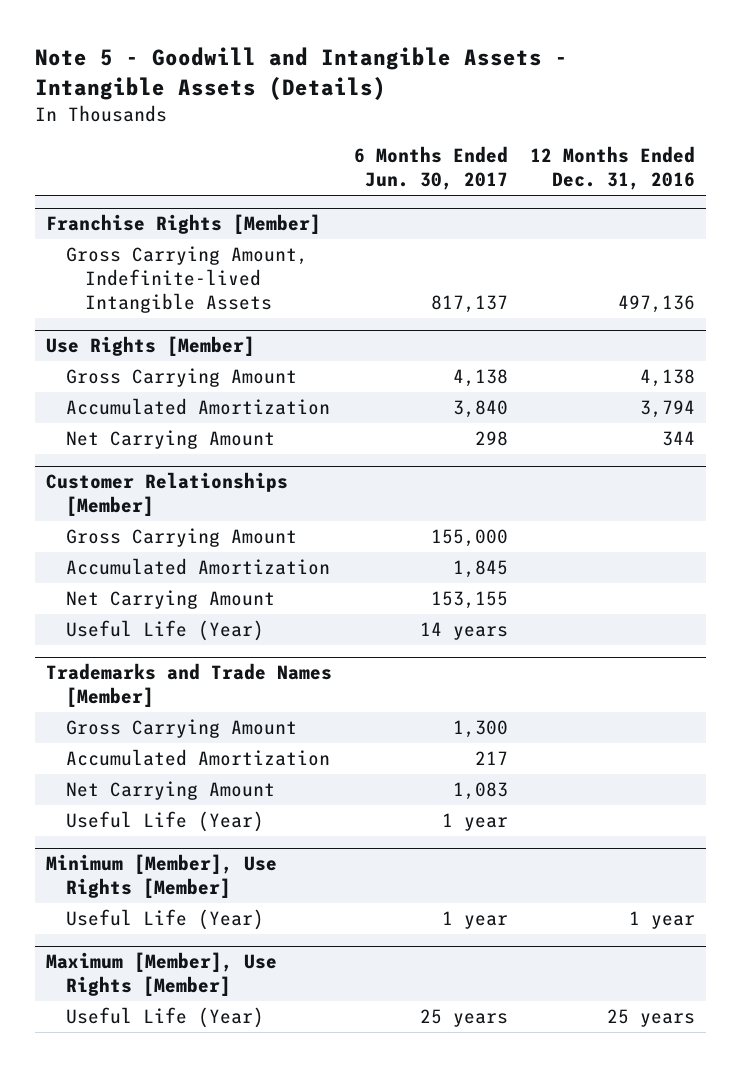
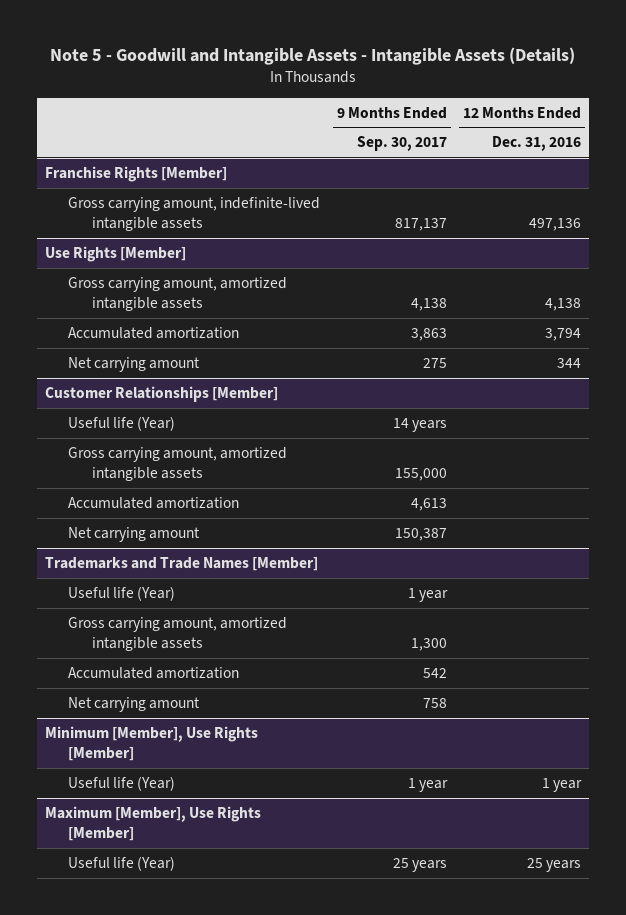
- | 6 Months Ended Jun. 30, 2017 | 12 Months Ended Dec. 31, 2016
+ | 9 Months Ended Sep. 30, 2017 | 12 Months Ended Dec. 31, 2016
@ Franchise Rights [Member]
- Gross Carrying Amount, Indefinite-lived Intangible Assets | 817,137 | 497,136
+ Gross carrying amount, indefinite-lived intangible assets | 817,137 | 497,136
@ Use Rights [Member]
- Gross Carrying Amount | 4,138 | 4,138
- Accumulated Amortization | 3,840 | 3,794
- Net Carrying Amount | 298 | 344
+ Gross carrying amount, amortized intangible assets | 4,138 | 4,138
+ Accumulated amortization | 3,863 | 3,794
+ Net carrying amount | 275 | 344
@ Customer Relationships [Member]
- Gross Carrying Amount | 155,000 |
- Accumulated Amortization | 1,845 |
- Net Carrying Amount | 153,155 |
- Useful Life (Year) | 14 years |
+ Useful life (Year) | 14 years |
+ Gross carrying amount, amortized intangible assets | 155,000 |
+ Accumulated amortization | 4,613 |
+ Net carrying amount | 150,387 |
@ Trademarks and Trade Names [Member]
- Gross Carrying Amount | 1,300 |
- Accumulated Amortization | 217 |
- Net Carrying Amount | 1,083 |
- Useful Life (Year) | 1 year |
+ Useful life (Year) | 1 year |
+ Gross carrying amount, amortized intangible assets | 1,300 |
+ Accumulated amortization | 542 |
+ Net carrying amount | 758 |
@ Minimum [Member], Use Rights [Member]
- Useful Life (Year) | 1 year | 1 year
+ Useful life (Year) | 1 year | 1 year
@ Maximum [Member], Use Rights [Member]
- Useful Life (Year) | 25 years | 25 years
+ Useful life (Year) | 25 years | 25 years

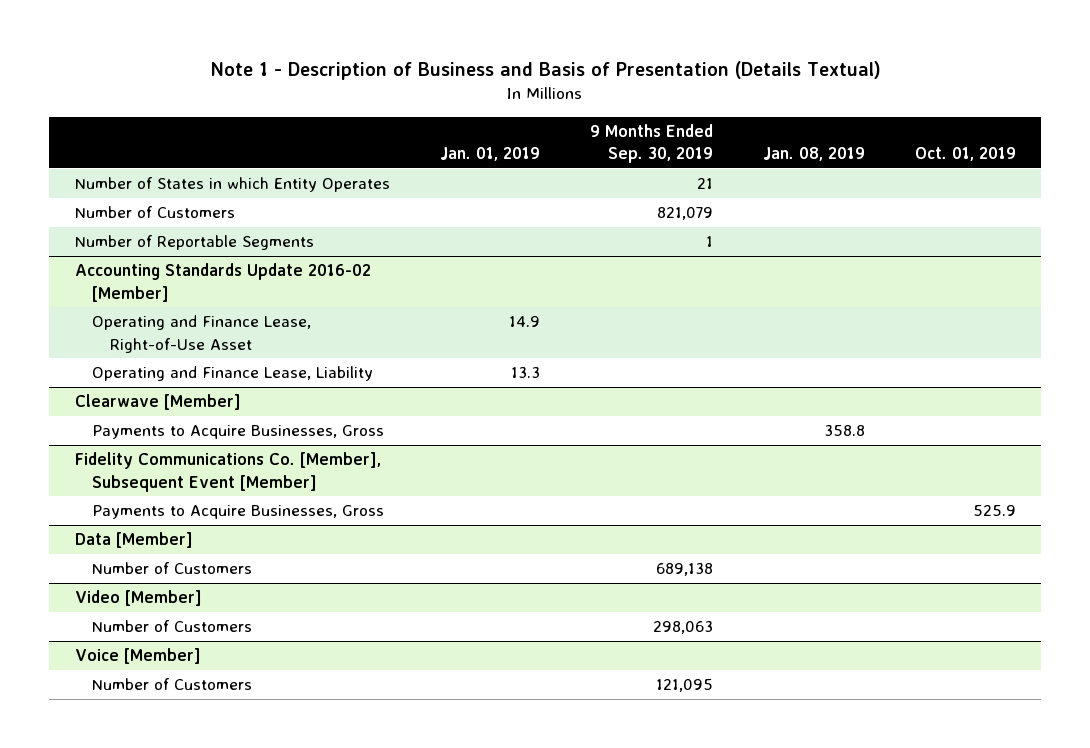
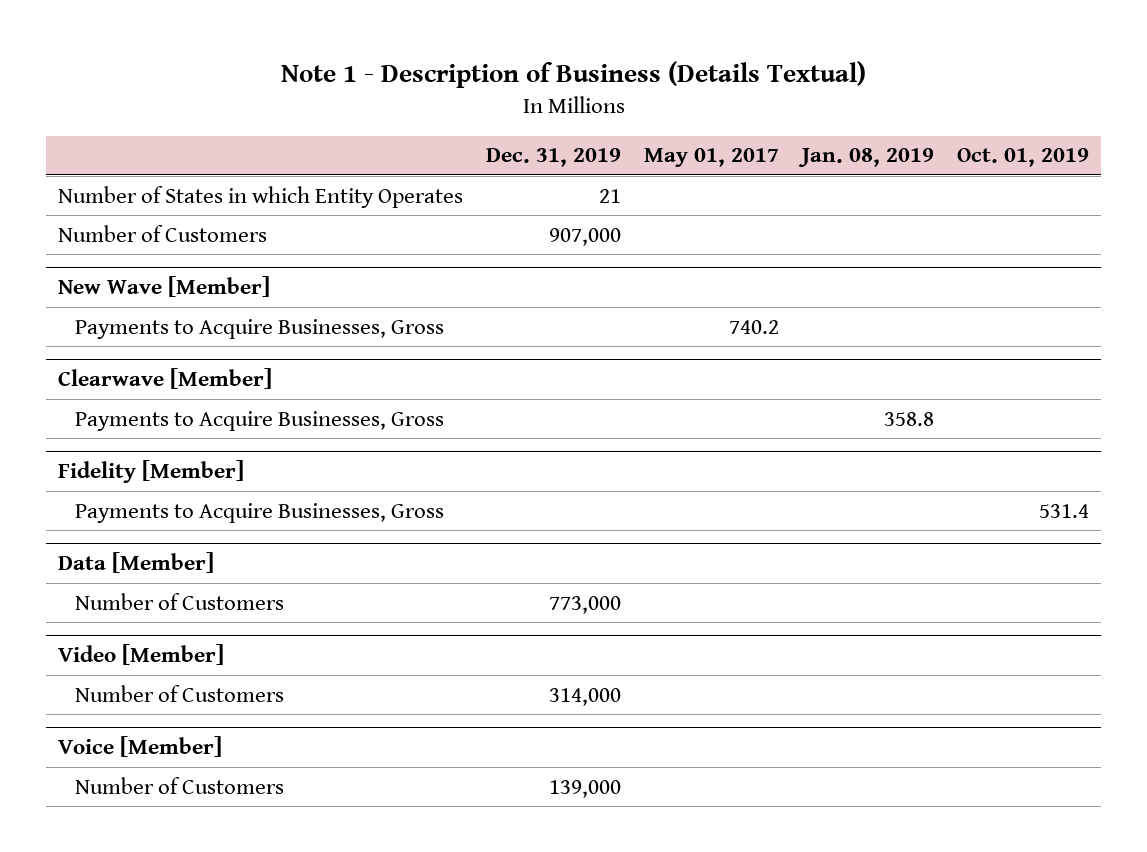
- Note 1 - Description of Business and Basis of Presentation (Details Textual)
+ Note 1 - Description of Business (Details Textual)
- | Jan. 01, 2019 | 9 Months Ended Sep. 30, 2019 | Jan. 08, 2019 | Oct. 01, 2019
+ | Dec. 31, 2019 | May 01, 2017 | Jan. 08, 2019 | Oct. 01, 2019
- Number of Reportable Segments | | 1 | |
- Accounting Standards Update 2016-02 [Member]
- Operating and Finance Lease, Right-of-Use Asset | 14.9 | | |
- Operating and Finance Lease, Liability | 13.3 | | |
+ New Wave [Member]
+ Payments to Acquire Businesses, Gross | | 740.2 | |
- Fidelity Communications Co. [Member], Subsequent Event [Member]
- Payments to Acquire Businesses, Gross | | | | 525.9
+ Fidelity [Member]
+ Payments to Acquire Businesses, Gross | | | | 531.4

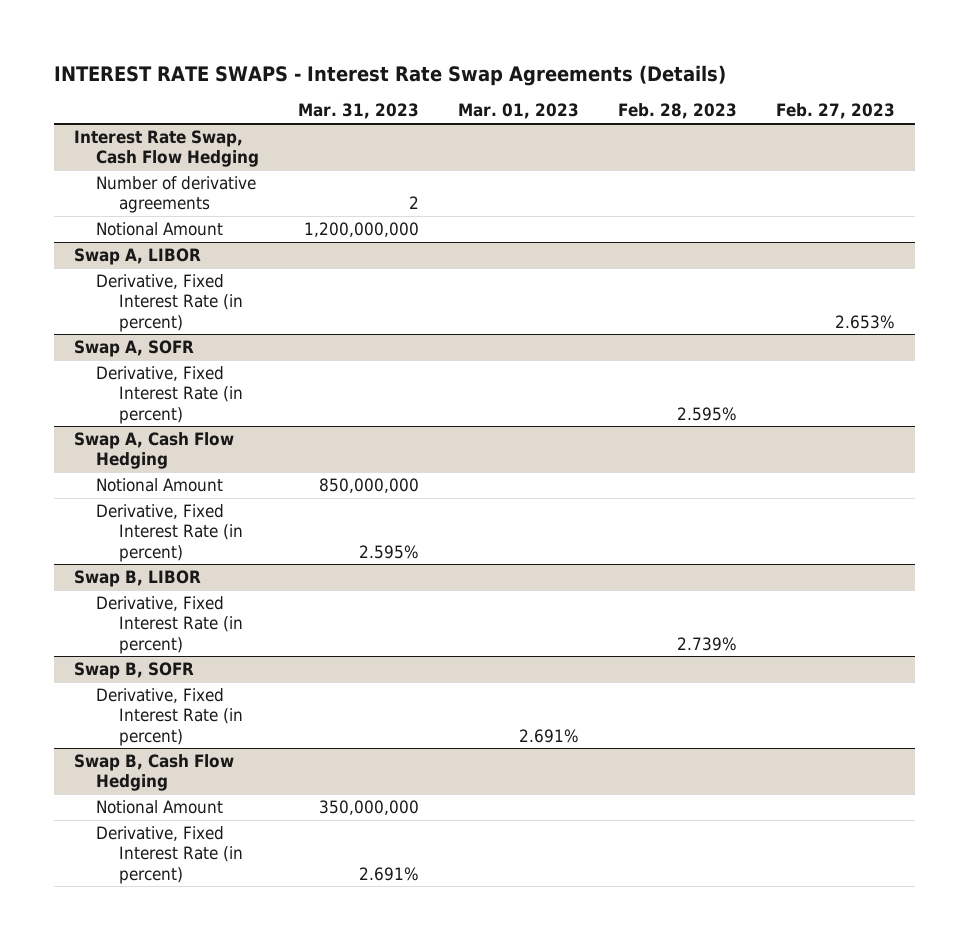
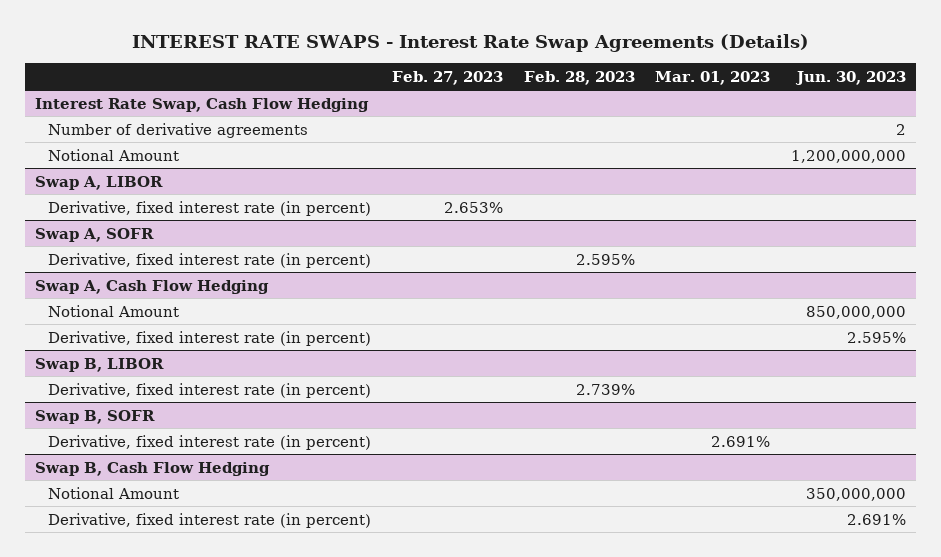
- | Mar. 31, 2023 | Mar. 01, 2023 | Feb. 28, 2023 | Feb. 27, 2023
+ | Feb. 27, 2023 | Feb. 28, 2023 | Mar. 01, 2023 | Jun. 30, 2023
@ Swap A, LIBOR
- Derivative, Fixed Interest Rate (in percent) | | | | 2.653%
+ Derivative, fixed interest rate (in percent) | 2.653% | | |
@ Swap A, SOFR
- Derivative, Fixed Interest Rate (in percent) | | | 2.595% |
+ Derivative, fixed interest rate (in percent) | | 2.595% | |
@ Swap A, Cash Flow Hedging
- Derivative, Fixed Interest Rate (in percent) | 2.595% | | |
+ Derivative, fixed interest rate (in percent) | | | | 2.595%
@ Swap B, LIBOR
- Derivative, Fixed Interest Rate (in percent) | | | 2.739% |
+ Derivative, fixed interest rate (in percent) | | 2.739% | |
@ Swap B, SOFR
- Derivative, Fixed Interest Rate (in percent) | | 2.691% | |
+ Derivative, fixed interest rate (in percent) | | | 2.691% |
@ Swap B, Cash Flow Hedging
- Derivative, Fixed Interest Rate (in percent) | 2.691% | | |
+ Derivative, fixed interest rate (in percent) | | | | 2.691%

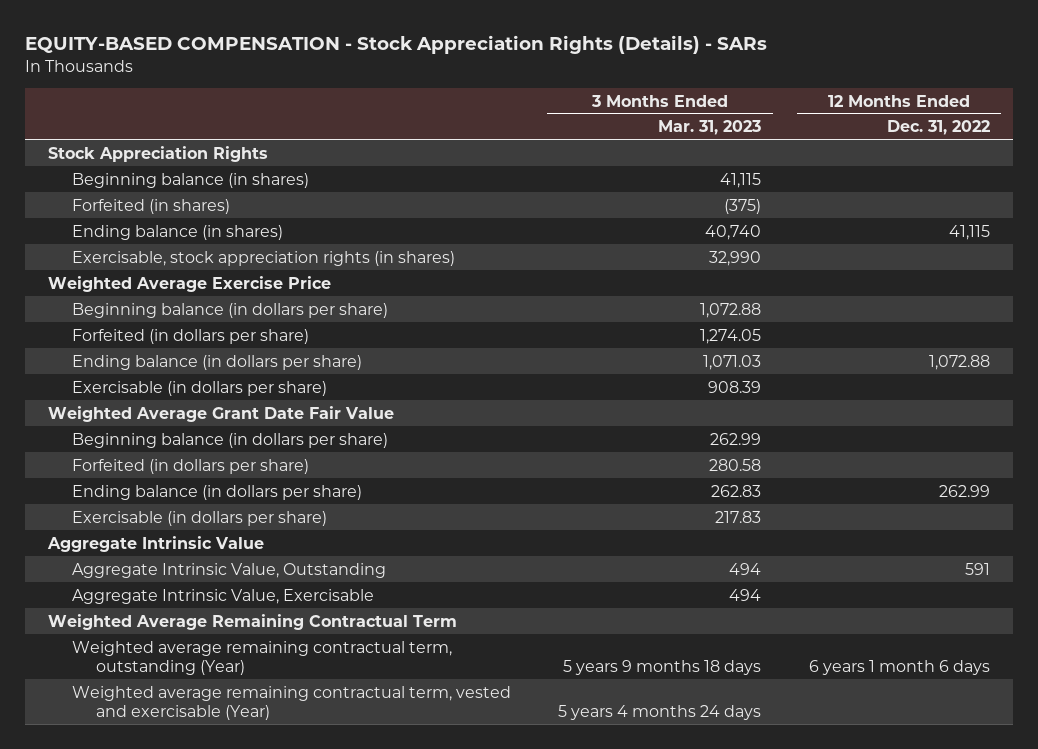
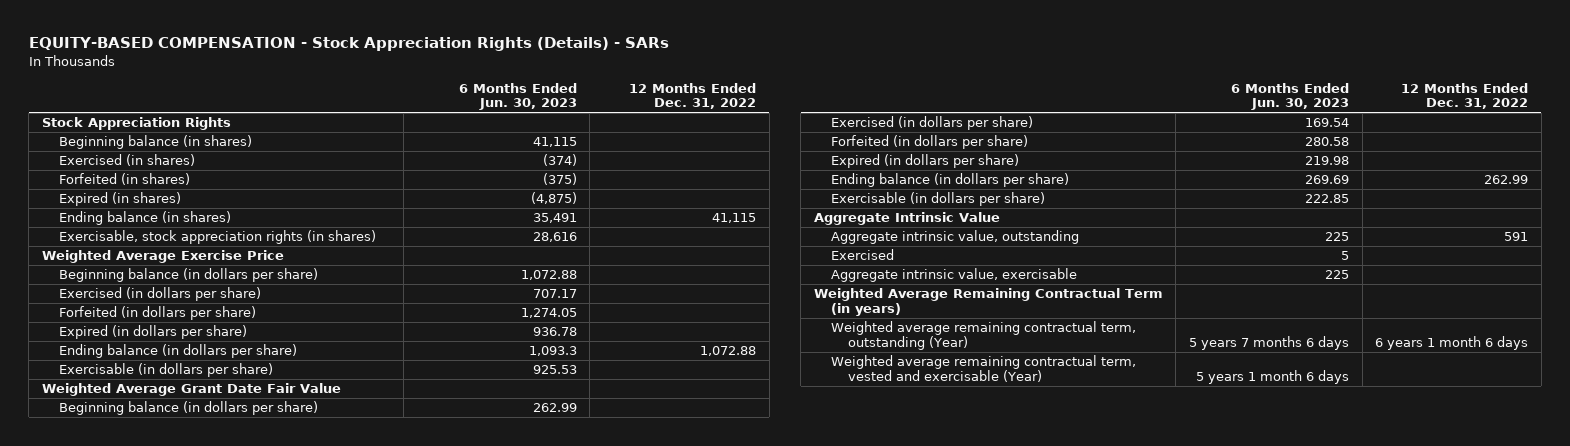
- | 3 Months Ended Mar. 31, 2023 | 12 Months Ended Dec. 31, 2022
+ | 6 Months Ended Jun. 30, 2023 | 12 Months Ended Dec. 31, 2022
+ Exercised (in shares) | (374) |
+ Expired (in shares) | (4,875) |
+ Exercised (in dollars per share) | 707.17 |
+ Expired (in dollars per share) | 936.78 |
+ Exercised (in dollars per share) | 169.54 |
+ Expired (in dollars per share) | 219.98 |
- Aggregate Intrinsic Value, Outstanding | 494 | 591
- Aggregate Intrinsic Value, Exercisable | 494 |
- Weighted Average Remaining Contractual Term
+ Aggregate intrinsic value, outstanding | 225 | 591
+ Exercised | 5 |
+ Aggregate intrinsic value, exercisable | 225 |
+ Weighted Average Remaining Contractual Term (in years)

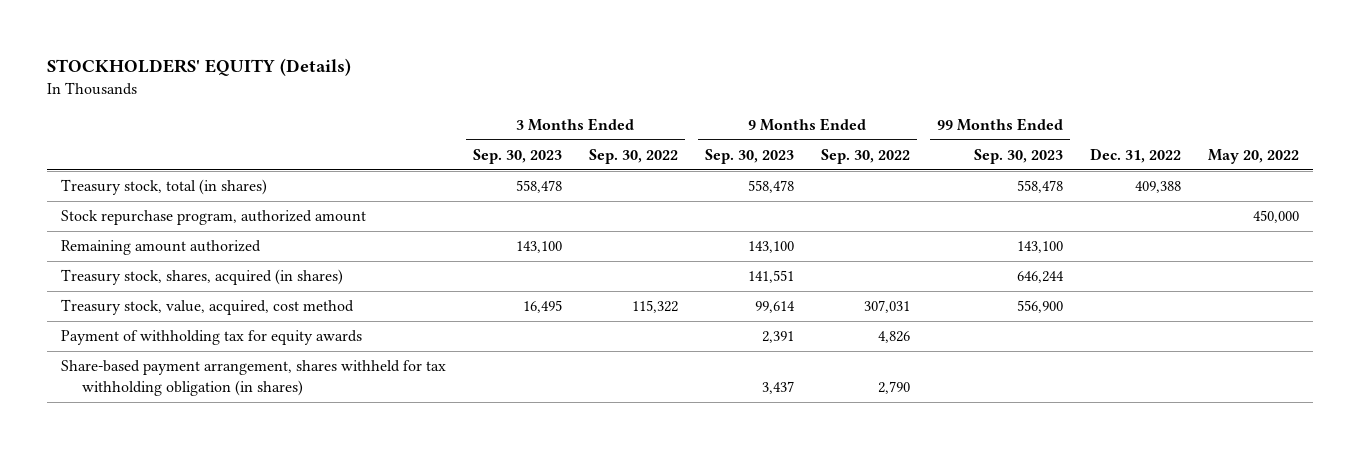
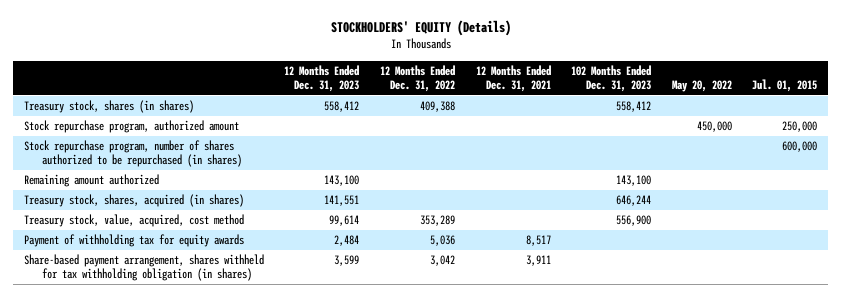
- | 3 Months Ended Sep. 30, 2023 | 3 Months Ended Sep. 30, 2022 | 9 Months Ended Sep. 30, 2023 | 9 Months Ended Sep. 30, 2022 | 99 Months Ended Sep. 30, 2023 | Dec. 31, 2022 | May 20, 2022
+ | 12 Months Ended Dec. 31, 2023 | 12 Months Ended Dec. 31, 2022 | 12 Months Ended Dec. 31, 2021 | 102 Months Ended Dec. 31, 2023 | May 20, 2022 | Jul. 01, 2015
- Treasury stock, total (in shares) | 558,478 | | 558,478 | | 558,478 | 409,388 |
+ Treasury stock, shares (in shares) | 558,412 | 409,388 | | 558,412 | |
+ Stock repurchase program, number of shares authorized to be repurchased (in shares) | | | | | | 600,000

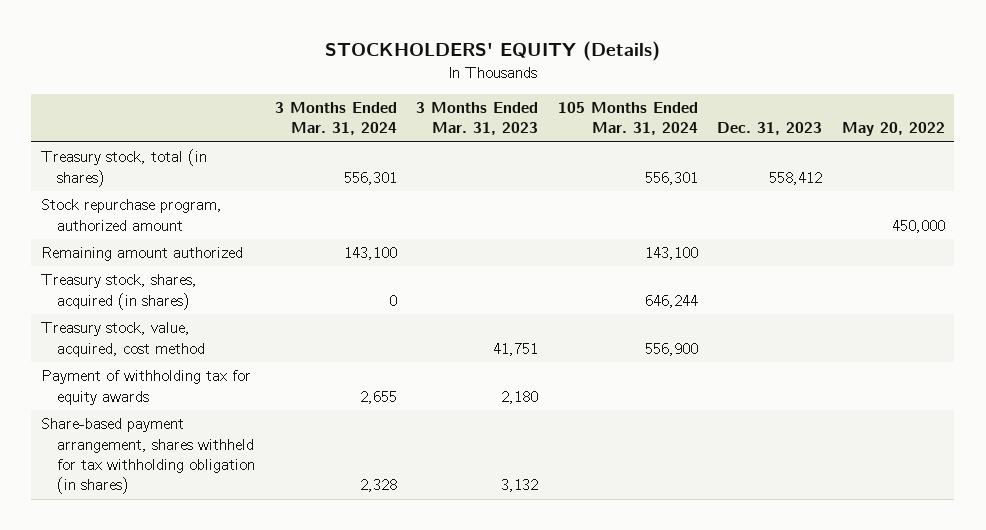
- | 12 Months Ended Dec. 31, 2023 | 12 Months Ended Dec. 31, 2022 | 12 Months Ended Dec. 31, 2021 | 102 Months Ended Dec. 31, 2023 | May 20, 2022 | Jul. 01, 2015
+ | 3 Months Ended Mar. 31, 2024 | 3 Months Ended Mar. 31, 2023 | 105 Months Ended Mar. 31, 2024 | Dec. 31, 2023 | May 20, 2022
- Treasury stock, shares (in shares) | 558,412 | 409,388 | | 558,412 | |
+ Treasury stock, total (in shares) | 556,301 | | 556,301 | 558,412 |
- Stock repurchase program, number of shares authorized to be repurchased (in shares) | | | | | | 600,000

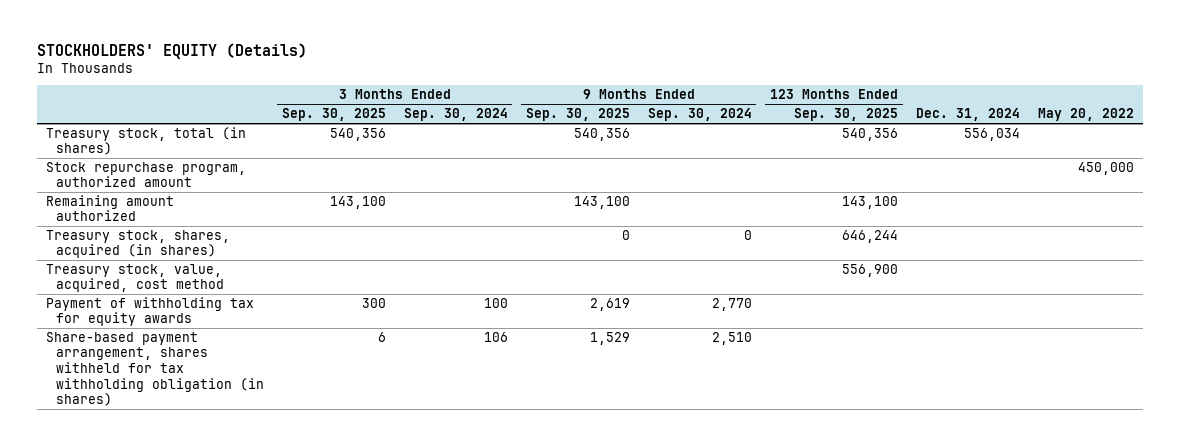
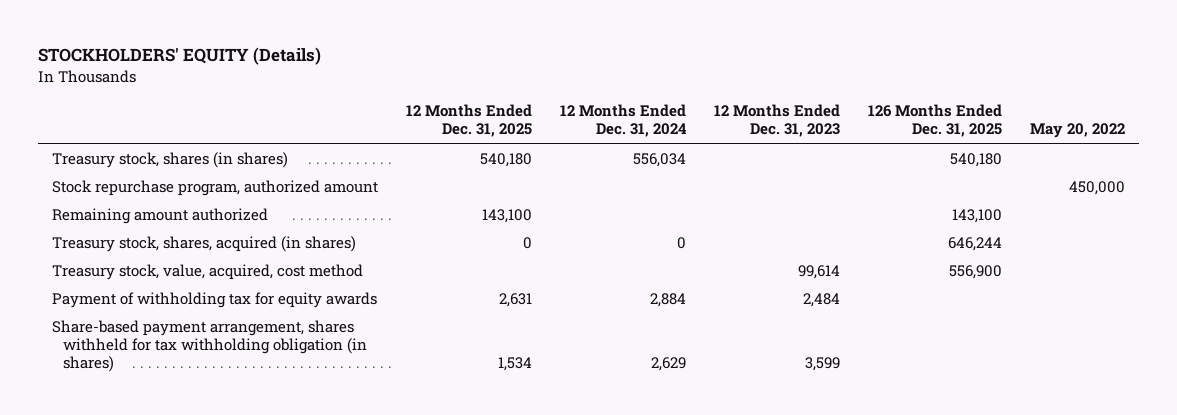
- | 3 Months Ended Sep. 30, 2025 | 3 Months Ended Sep. 30, 2024 | 9 Months Ended Sep. 30, 2025 | 9 Months Ended Sep. 30, 2024 | 123 Months Ended Sep. 30, 2025 | Dec. 31, 2024 | May 20, 2022
+ | 12 Months Ended Dec. 31, 2025 | 12 Months Ended Dec. 31, 2024 | 12 Months Ended Dec. 31, 2023 | 126 Months Ended Dec. 31, 2025 | May 20, 2022
- Treasury stock, total (in shares) | 540,356 | | 540,356 | | 540,356 | 556,034 |
+ Treasury stock, shares (in shares) | 540,180 | 556,034 | | 540,180 |

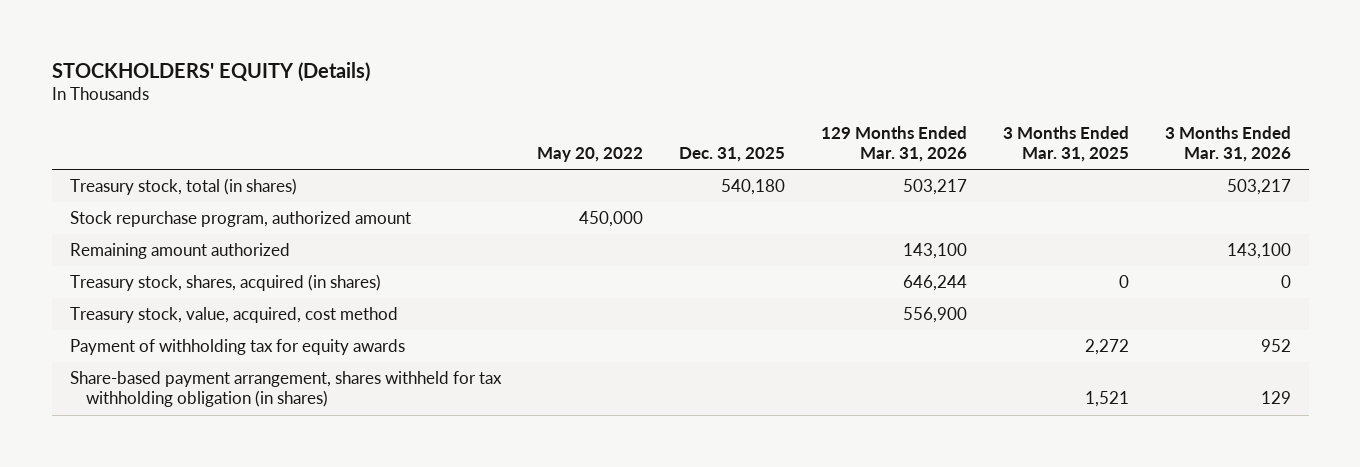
- | 12 Months Ended Dec. 31, 2025 | 12 Months Ended Dec. 31, 2024 | 12 Months Ended Dec. 31, 2023 | 126 Months Ended Dec. 31, 2025 | May 20, 2022
+ | May 20, 2022 | Dec. 31, 2025 | 129 Months Ended Mar. 31, 2026 | 3 Months Ended Mar. 31, 2025 | 3 Months Ended Mar. 31, 2026
- Treasury stock, shares (in shares) | 540,180 | 556,034 | | 540,180 |
+ Treasury stock, total (in shares) | | 540,180 | 503,217 | | 503,217

